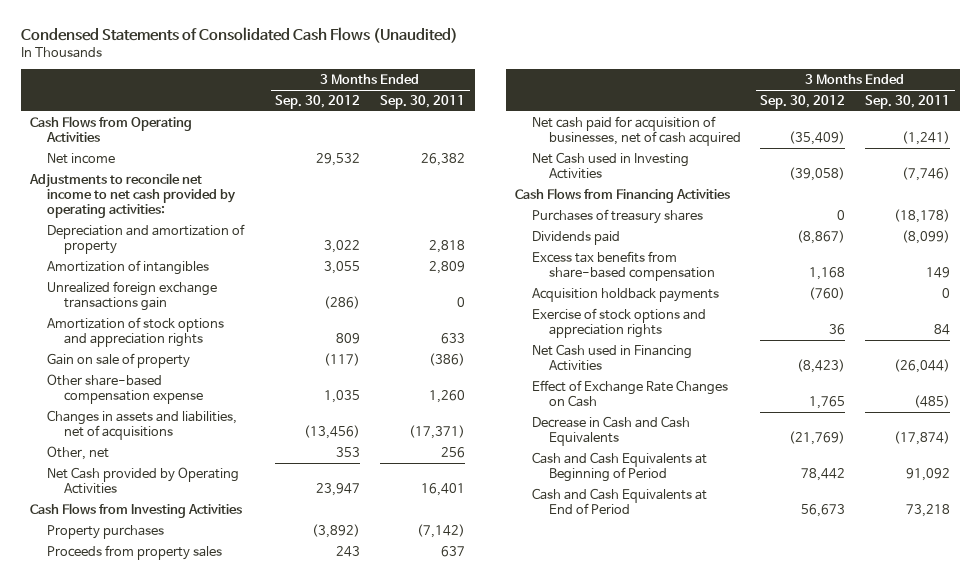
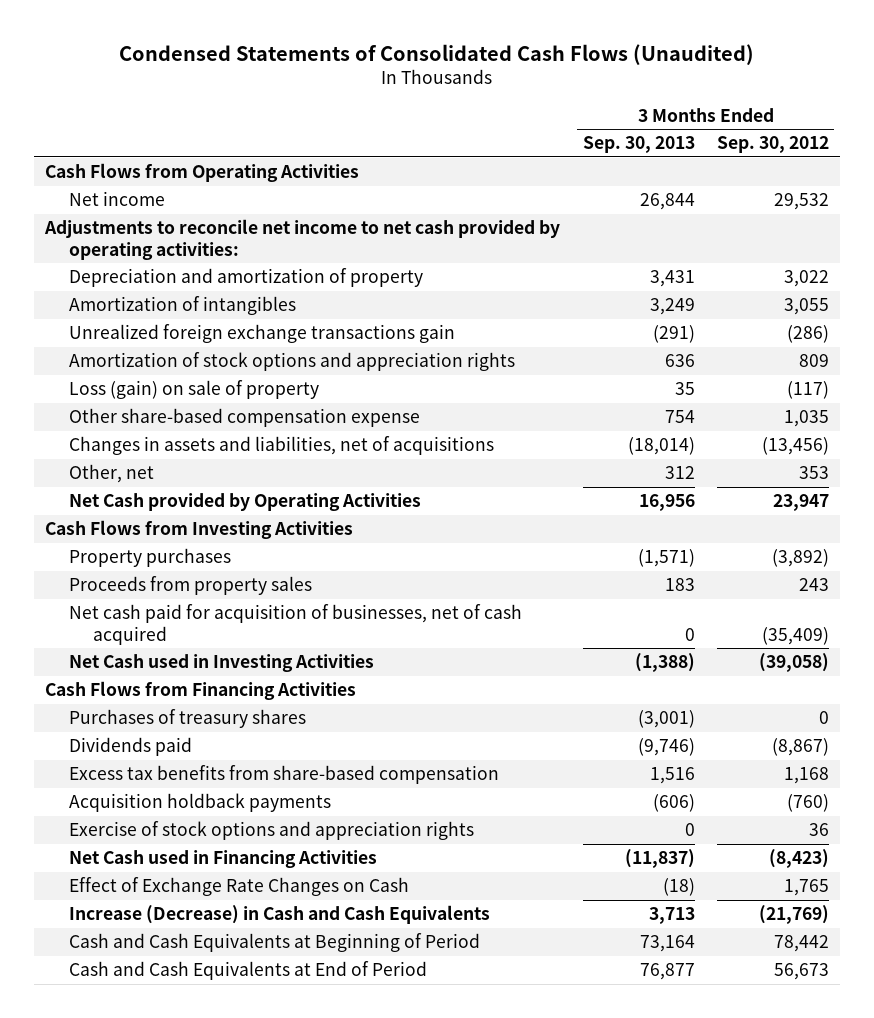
- | 3 Months Ended Sep. 30, 2012 | 3 Months Ended Sep. 30, 2011
+ | 3 Months Ended Sep. 30, 2013 | 3 Months Ended Sep. 30, 2012
- Gain on sale of property | (117) | (386)
+ Loss (gain) on sale of property | 35 | (117)
- Decrease in Cash and Cash Equivalents | (21,769) | (17,874)
+ Increase (Decrease) in Cash and Cash Equivalents | 3,713 | (21,769)

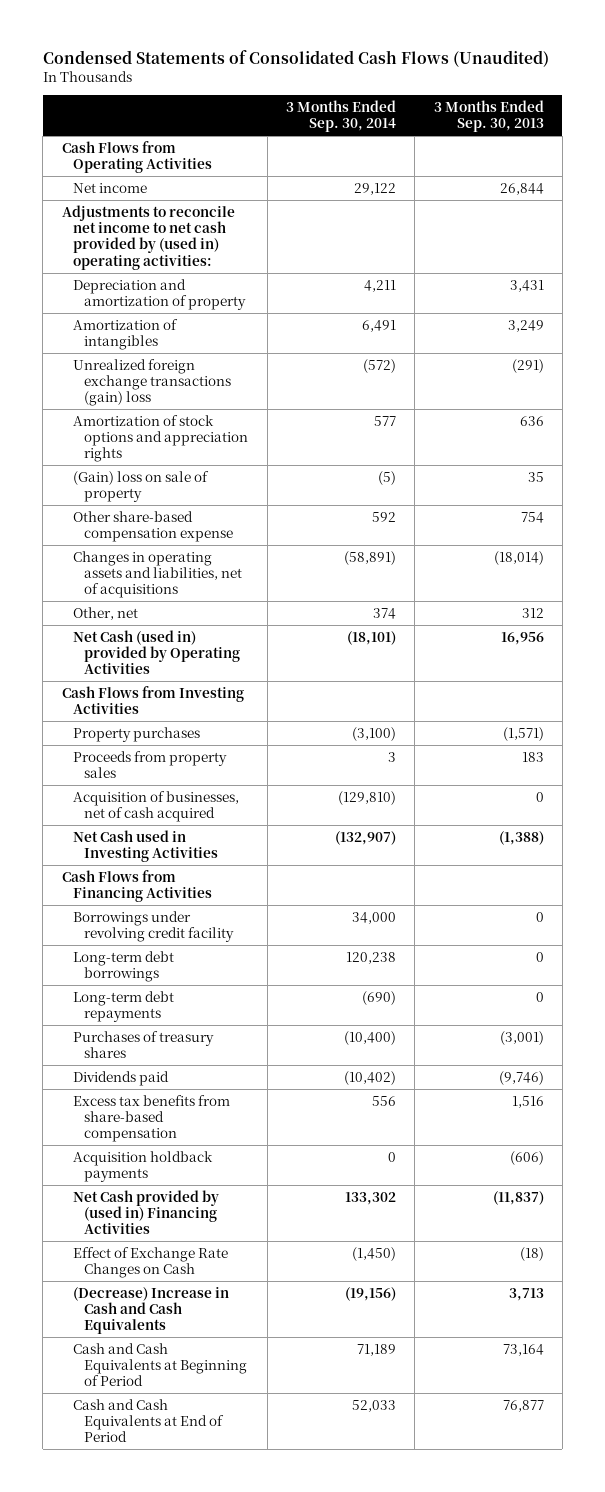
- | 3 Months Ended Sep. 30, 2013 | 3 Months Ended Sep. 30, 2012
+ | 3 Months Ended Sep. 30, 2014 | 3 Months Ended Sep. 30, 2013
- Adjustments to reconcile net income to net cash provided by operating activities:
+ Adjustments to reconcile net income to net cash provided by (used in) operating activities:
- Unrealized foreign exchange transactions gain | (291) | (286)
+ Unrealized foreign exchange transactions (gain) loss | (572) | (291)
- Loss (gain) on sale of property | 35 | (117)
+ (Gain) loss on sale of property | (5) | 35
- Changes in assets and liabilities, net of acquisitions | (18,014) | (13,456)
+ Changes in operating assets and liabilities, net of acquisitions | (58,891) | (18,014)
- Net Cash provided by Operating Activities | 16,956 | 23,947
+ Net Cash (used in) provided by Operating Activities | (18,101) | 16,956
- Net cash paid for acquisition of businesses, net of cash acquired | 0 | (35,409)
+ Acquisition of businesses, net of cash acquired | (129,810) | 0
+ Borrowings under revolving credit facility | 34,000 | 0
+ Long-term debt borrowings | 120,238 | 0
+ Long-term debt repayments | (690) | 0
- Exercise of stock options and appreciation rights | 0 | 36
- Net Cash used in Financing Activities | (11,837) | (8,423)
+ Net Cash provided by (used in) Financing Activities | 133,302 | (11,837)
- Increase (Decrease) in Cash and Cash Equivalents | 3,713 | (21,769)
+ (Decrease) Increase in Cash and Cash Equivalents | (19,156) | 3,713

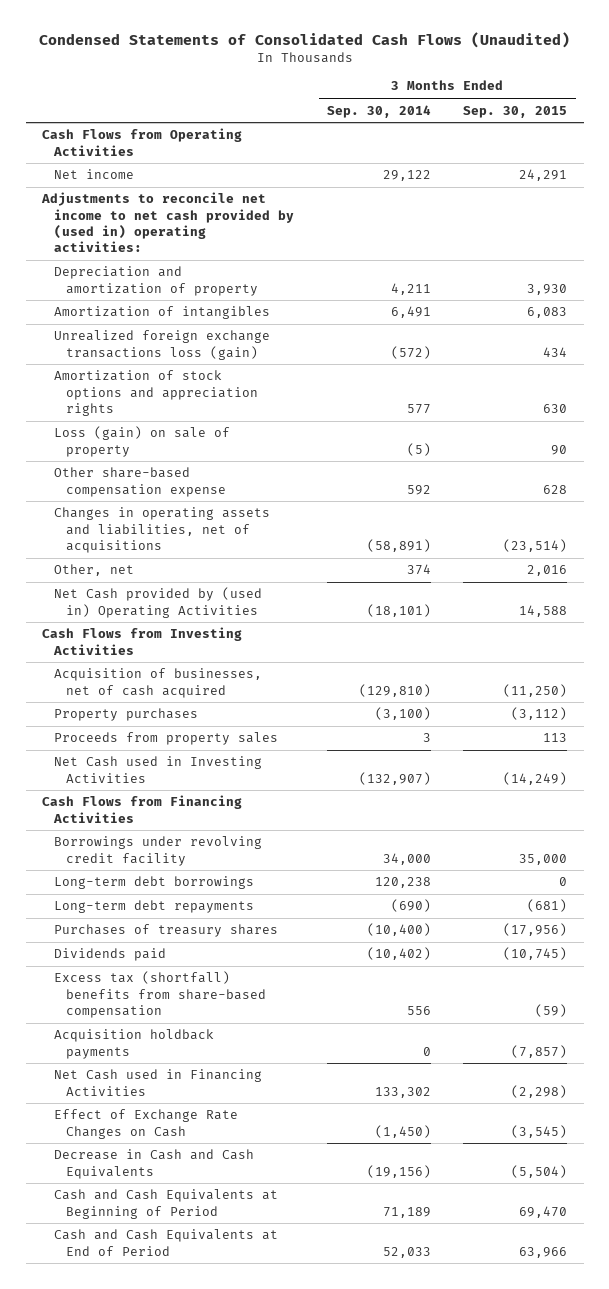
- | 3 Months Ended Sep. 30, 2014 | 3 Months Ended Sep. 30, 2013
+ | 3 Months Ended Sep. 30, 2014 | 3 Months Ended Sep. 30, 2015
- Unrealized foreign exchange transactions (gain) loss | (572) | (291)
+ Unrealized foreign exchange transactions loss (gain) | (572) | 434
- (Gain) loss on sale of property | (5) | 35
+ Loss (gain) on sale of property | (5) | 90
- Net Cash (used in) provided by Operating Activities | (18,101) | 16,956
+ Net Cash provided by (used in) Operating Activities | (18,101) | 14,588
moved up: Acquisition of businesses, net of cash acquired | (129,810) | (11,250)
- Excess tax benefits from share-based compensation | 556 | 1,516
+ Excess tax (shortfall) benefits from share-based compensation | 556 | (59)
- Net Cash provided by (used in) Financing Activities | 133,302 | (11,837)
+ Net Cash used in Financing Activities | 133,302 | (2,298)
- (Decrease) Increase in Cash and Cash Equivalents | (19,156) | 3,713
+ Decrease in Cash and Cash Equivalents | (19,156) | (5,504)

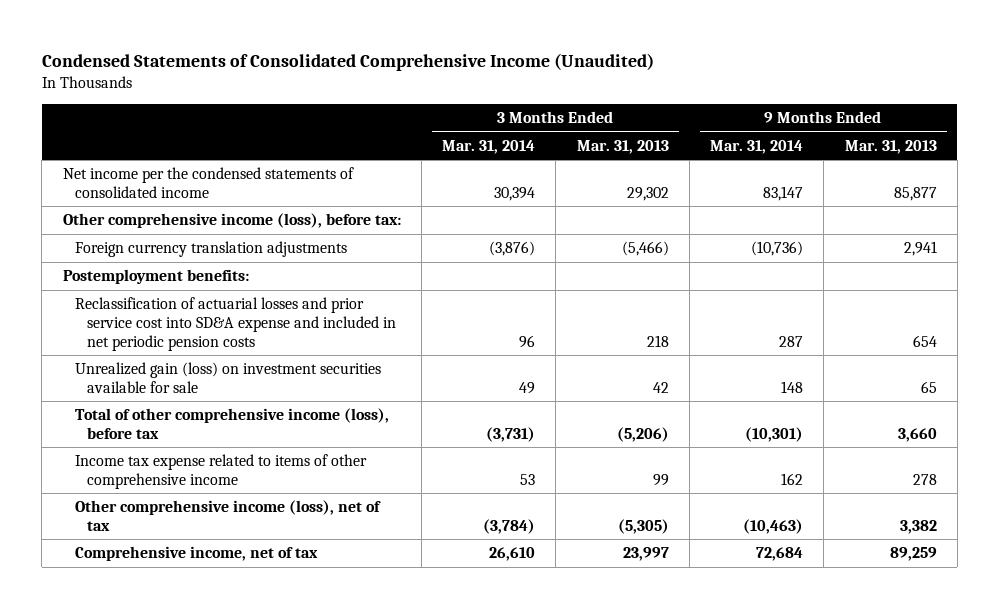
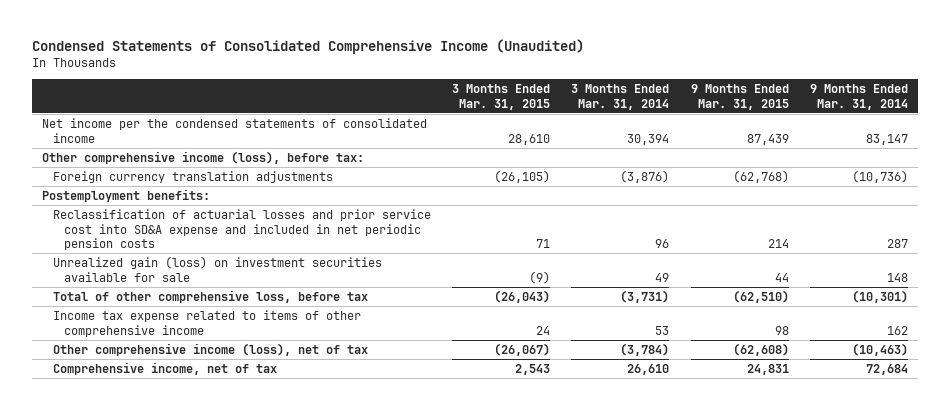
- | 3 Months Ended Mar. 31, 2014 | 3 Months Ended Mar. 31, 2013 | 9 Months Ended Mar. 31, 2014 | 9 Months Ended Mar. 31, 2013
+ | 3 Months Ended Mar. 31, 2015 | 3 Months Ended Mar. 31, 2014 | 9 Months Ended Mar. 31, 2015 | 9 Months Ended Mar. 31, 2014
- Total of other comprehensive income (loss), before tax | (3,731) | (5,206) | (10,301) | 3,660
+ Total of other comprehensive loss, before tax | (26,043) | (3,731) | (62,510) | (10,301)

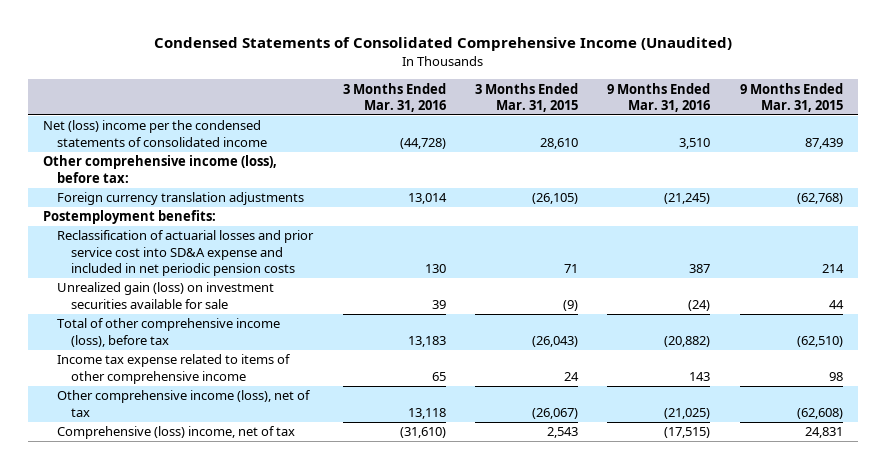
- | 3 Months Ended Mar. 31, 2015 | 3 Months Ended Mar. 31, 2014 | 9 Months Ended Mar. 31, 2015 | 9 Months Ended Mar. 31, 2014
+ | 3 Months Ended Mar. 31, 2016 | 3 Months Ended Mar. 31, 2015 | 9 Months Ended Mar. 31, 2016 | 9 Months Ended Mar. 31, 2015
- Net income per the condensed statements of consolidated income | 28,610 | 30,394 | 87,439 | 83,147
+ Net (loss) income per the condensed statements of consolidated income | (44,728) | 28,610 | 3,510 | 87,439
- Total of other comprehensive loss, before tax | (26,043) | (3,731) | (62,510) | (10,301)
+ Total of other comprehensive income (loss), before tax | 13,183 | (26,043) | (20,882) | (62,510)
- Comprehensive income, net of tax | 2,543 | 26,610 | 24,831 | 72,684
+ Comprehensive (loss) income, net of tax | (31,610) | 2,543 | (17,515) | 24,831

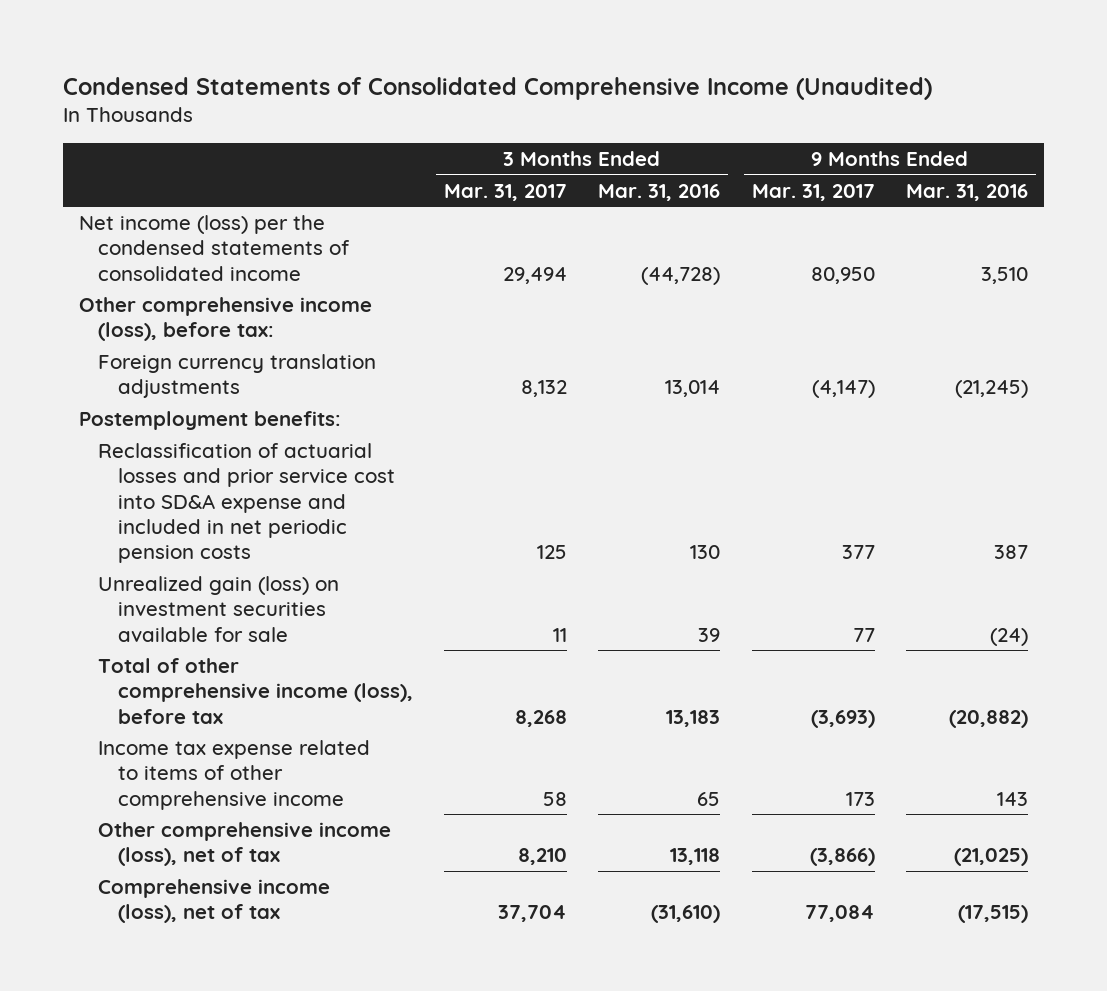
- | 3 Months Ended Mar. 31, 2016 | 3 Months Ended Mar. 31, 2015 | 9 Months Ended Mar. 31, 2016 | 9 Months Ended Mar. 31, 2015
+ | 3 Months Ended Mar. 31, 2017 | 3 Months Ended Mar. 31, 2016 | 9 Months Ended Mar. 31, 2017 | 9 Months Ended Mar. 31, 2016
- Net (loss) income per the condensed statements of consolidated income | (44,728) | 28,610 | 3,510 | 87,439
+ Net income (loss) per the condensed statements of consolidated income | 29,494 | (44,728) | 80,950 | 3,510
- Comprehensive (loss) income, net of tax | (31,610) | 2,543 | (17,515) | 24,831
+ Comprehensive income (loss), net of tax | 37,704 | (31,610) | 77,084 | (17,515)

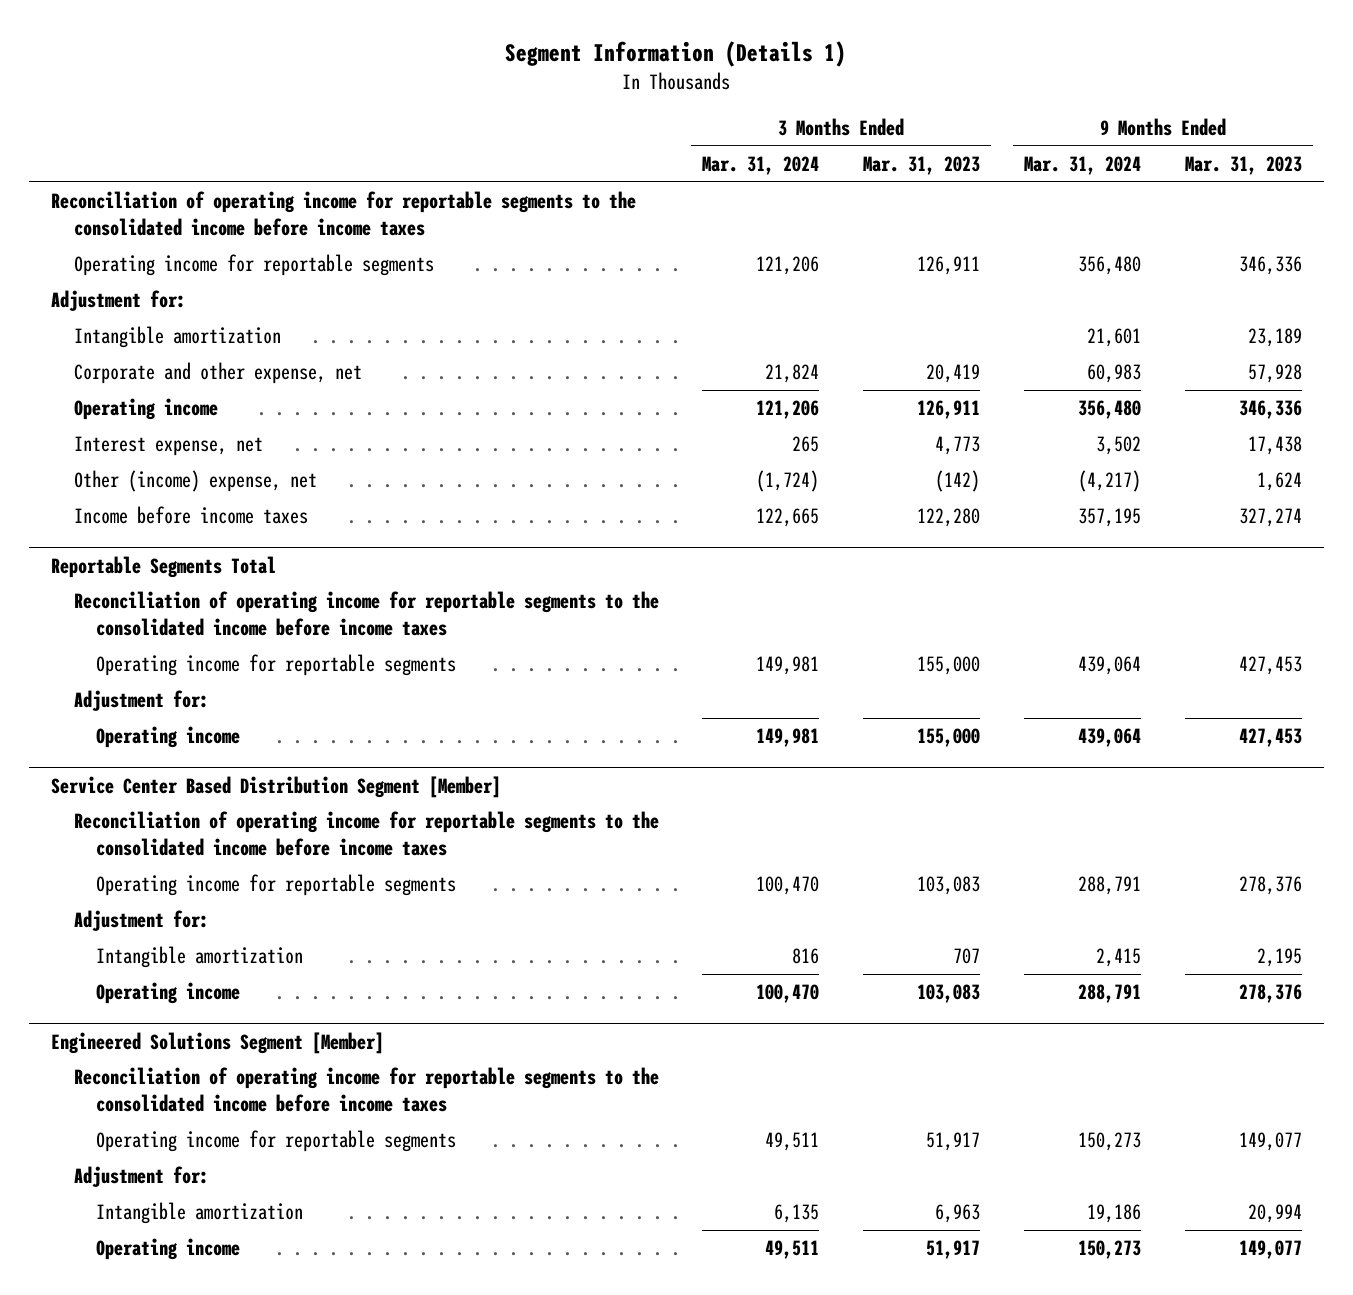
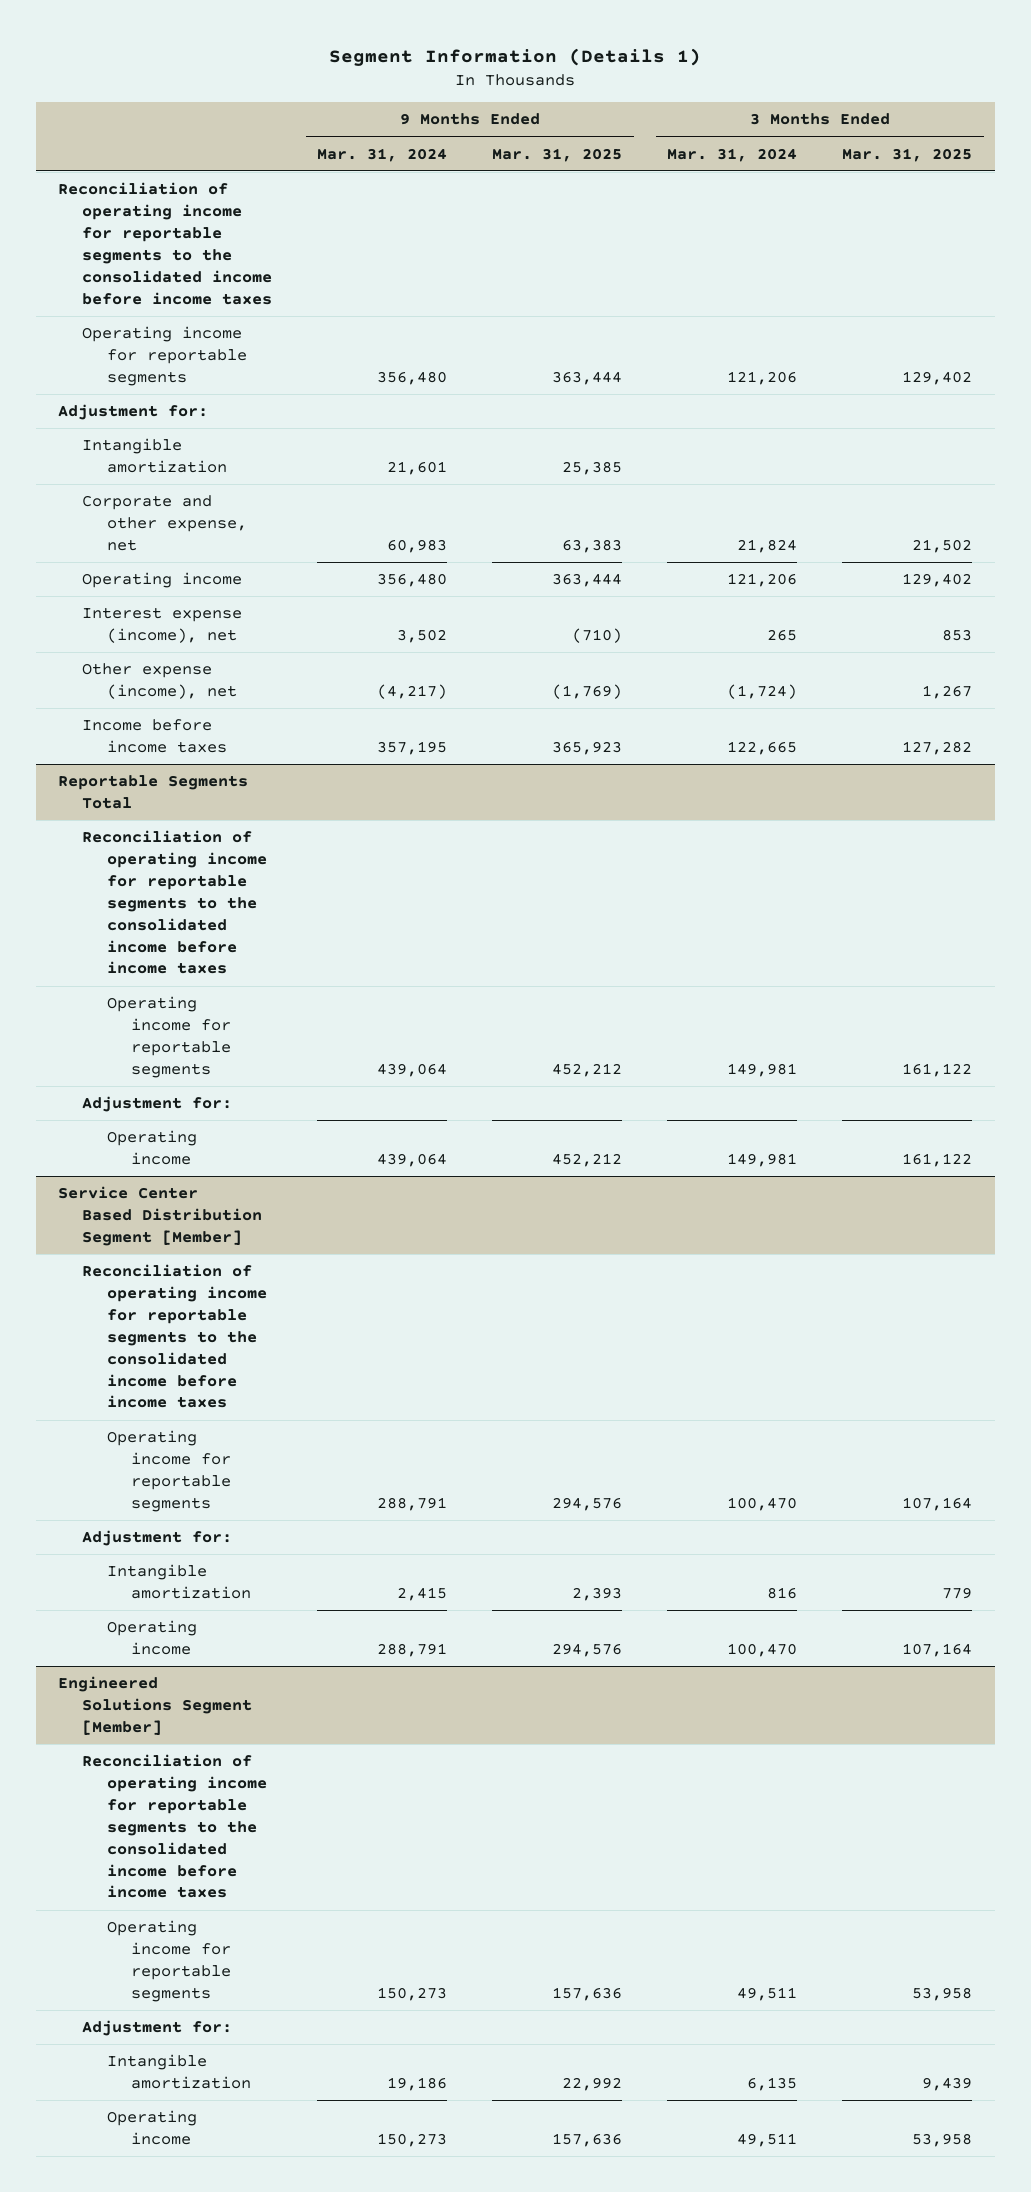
- | 3 Months Ended Mar. 31, 2024 | 3 Months Ended Mar. 31, 2023 | 9 Months Ended Mar. 31, 2024 | 9 Months Ended Mar. 31, 2023
+ | 9 Months Ended Mar. 31, 2024 | 9 Months Ended Mar. 31, 2025 | 3 Months Ended Mar. 31, 2024 | 3 Months Ended Mar. 31, 2025
- Interest expense, net | 265 | 4,773 | 3,502 | 17,438
- Other (income) expense, net | (1,724) | (142) | (4,217) | 1,624
+ Interest expense (income), net | 3,502 | (710) | 265 | 853
+ Other expense (income), net | (4,217) | (1,769) | (1,724) | 1,267

